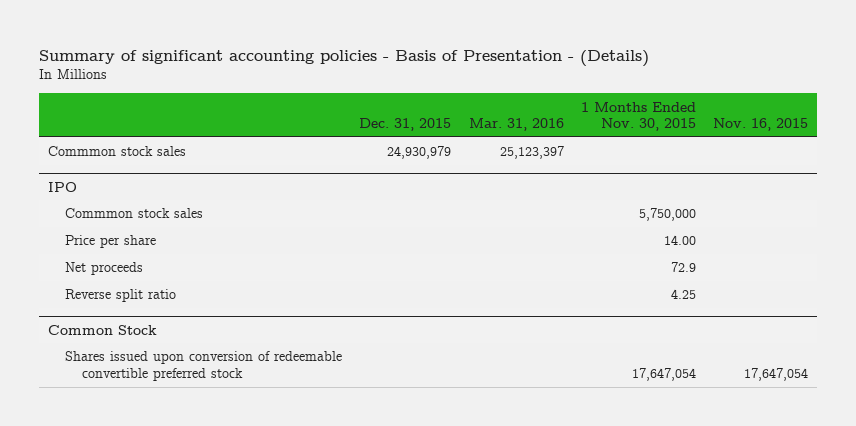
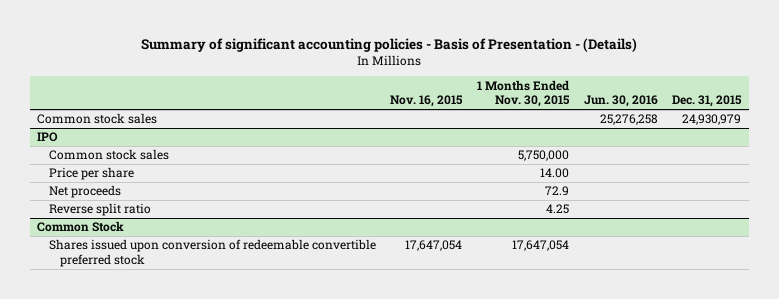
- | Dec. 31, 2015 | Mar. 31, 2016 | 1 Months Ended Nov. 30, 2015 | Nov. 16, 2015
+ | Nov. 16, 2015 | 1 Months Ended Nov. 30, 2015 | Jun. 30, 2016 | Dec. 31, 2015
- Commmon stock sales | 24,930,979 | 25,123,397 | |
+ Common stock sales | | | 25,276,258 | 24,930,979
@ IPO
- Commmon stock sales | | | 5,750,000 |
+ Common stock sales | | 5,750,000 | |

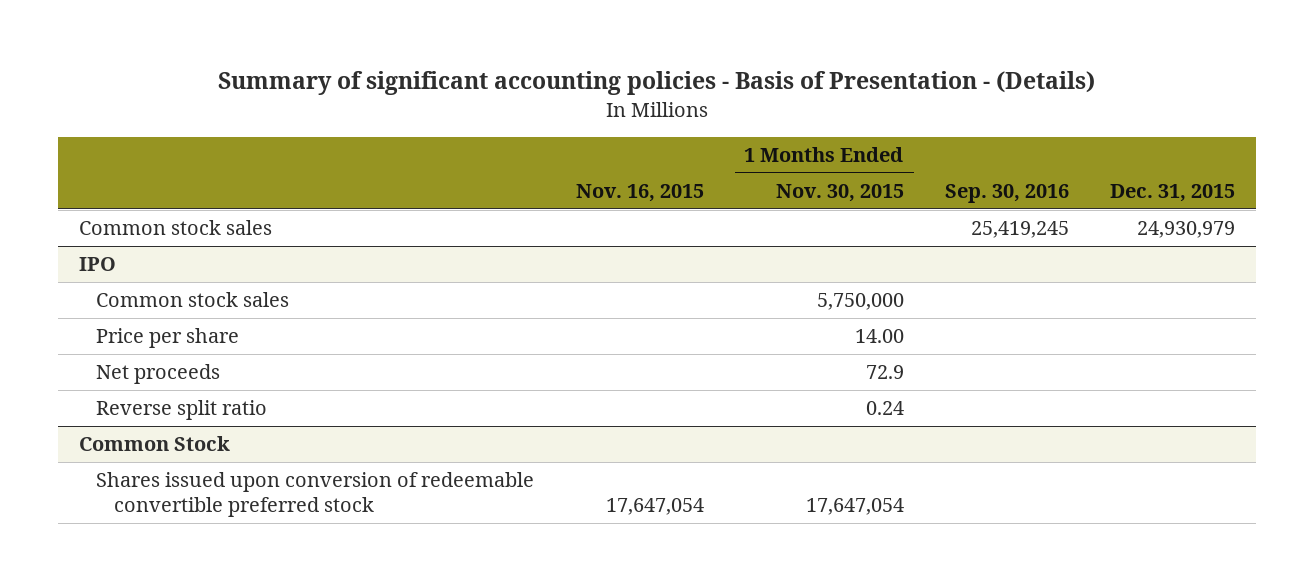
- | Nov. 16, 2015 | 1 Months Ended Nov. 30, 2015 | Jun. 30, 2016 | Dec. 31, 2015
+ | Nov. 16, 2015 | 1 Months Ended Nov. 30, 2015 | Sep. 30, 2016 | Dec. 31, 2015
@ IPO
- Reverse split ratio | | 4.25 | |
+ Reverse split ratio | | 0.24 | |

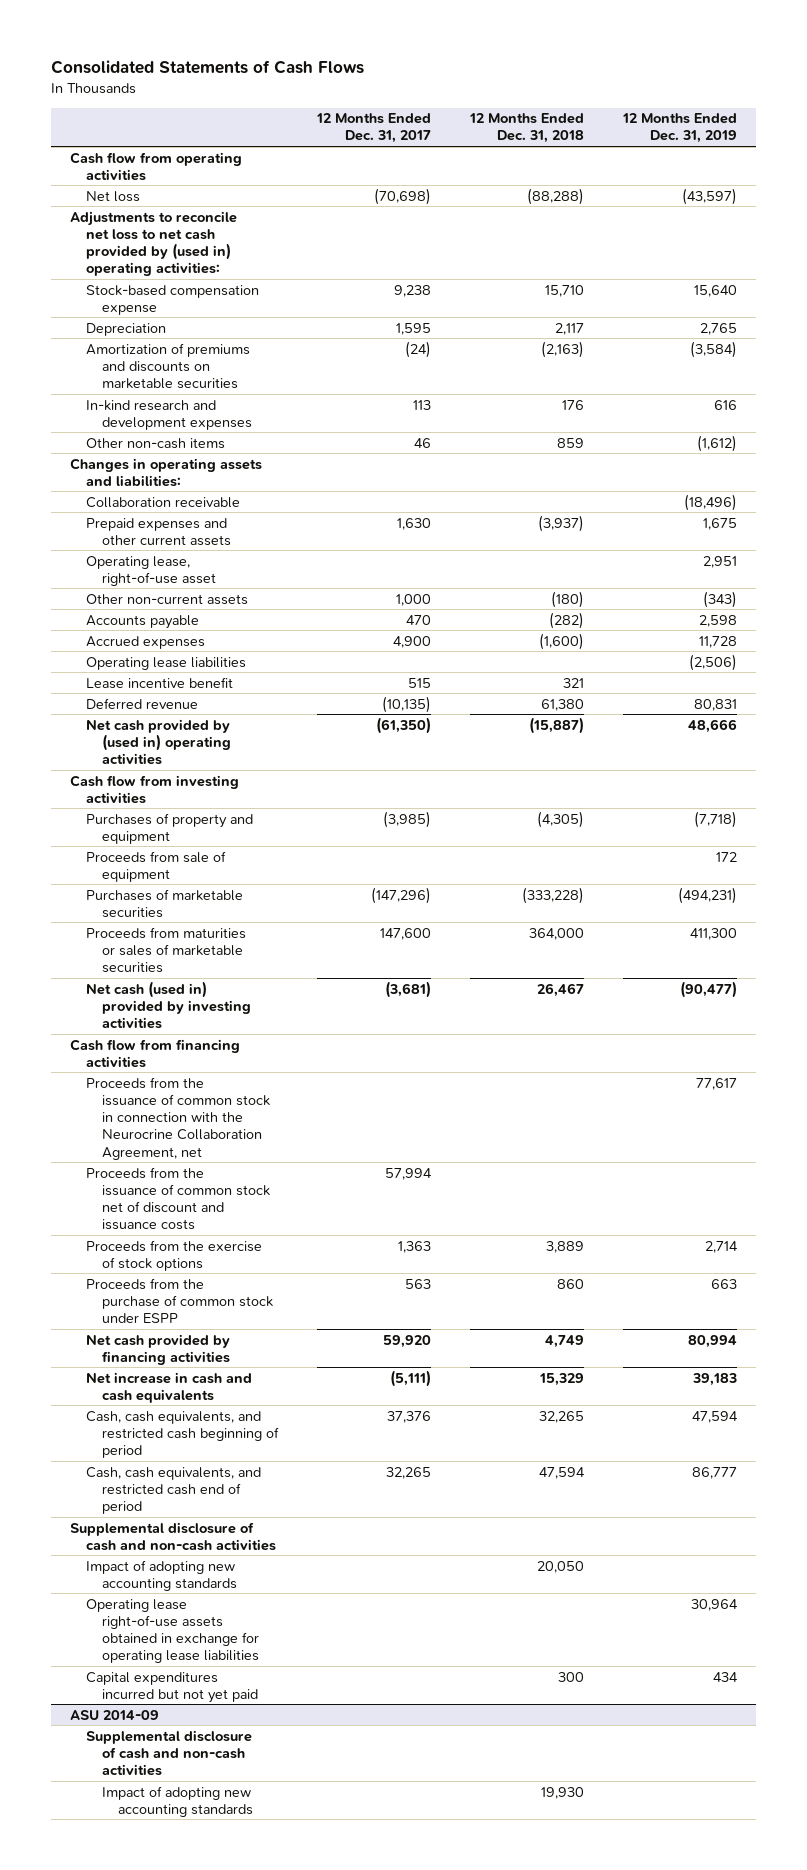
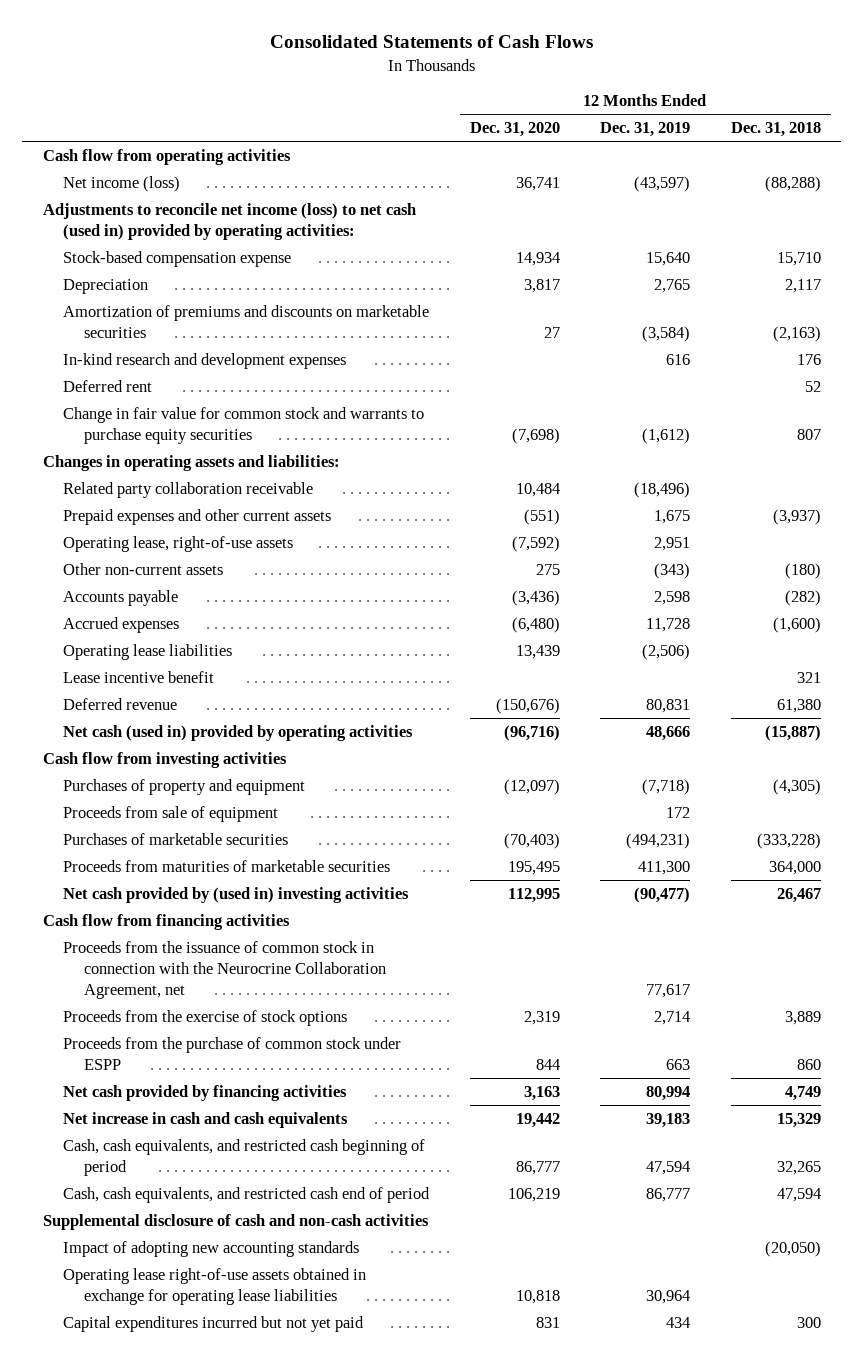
- | 12 Months Ended Dec. 31, 2017 | 12 Months Ended Dec. 31, 2018 | 12 Months Ended Dec. 31, 2019
+ | 12 Months Ended Dec. 31, 2020 | 12 Months Ended Dec. 31, 2019 | 12 Months Ended Dec. 31, 2018
- Net loss | (70,698) | (88,288) | (43,597)
- Adjustments to reconcile net loss to net cash provided by (used in) operating activities:
+ Net income (loss) | 36,741 | (43,597) | (88,288)
+ Adjustments to reconcile net income (loss) to net cash (used in) provided by operating activities:
- Other non-cash items | 46 | 859 | (1,612)
+ Deferred rent | | | 52
+ Change in fair value for common stock and warrants to purchase equity securities | (7,698) | (1,612) | 807
- Collaboration receivable | | | (18,496)
+ Related party collaboration receivable | 10,484 | (18,496) |
- Operating lease, right-of-use asset | | | 2,951
+ Operating lease, right-of-use assets | (7,592) | 2,951 |
- Net cash provided by (used in) operating activities | (61,350) | (15,887) | 48,666
+ Net cash (used in) provided by operating activities | (96,716) | 48,666 | (15,887)
- Proceeds from maturities or sales of marketable securities | 147,600 | 364,000 | 411,300
- Net cash (used in) provided by investing activities | (3,681) | 26,467 | (90,477)
+ Proceeds from maturities of marketable securities | 195,495 | 411,300 | 364,000
+ Net cash provided by (used in) investing activities | 112,995 | (90,477) | 26,467
- Proceeds from the issuance of common stock net of discount and issuance costs | 57,994 | |
- Impact of adopting new accounting standards | | 20,050 |
+ Impact of adopting new accounting standards | | | (20,050)
- ASU 2014-09
- Supplemental disclosure of cash and non-cash activities
- Impact of adopting new accounting standards | | 19,930 |

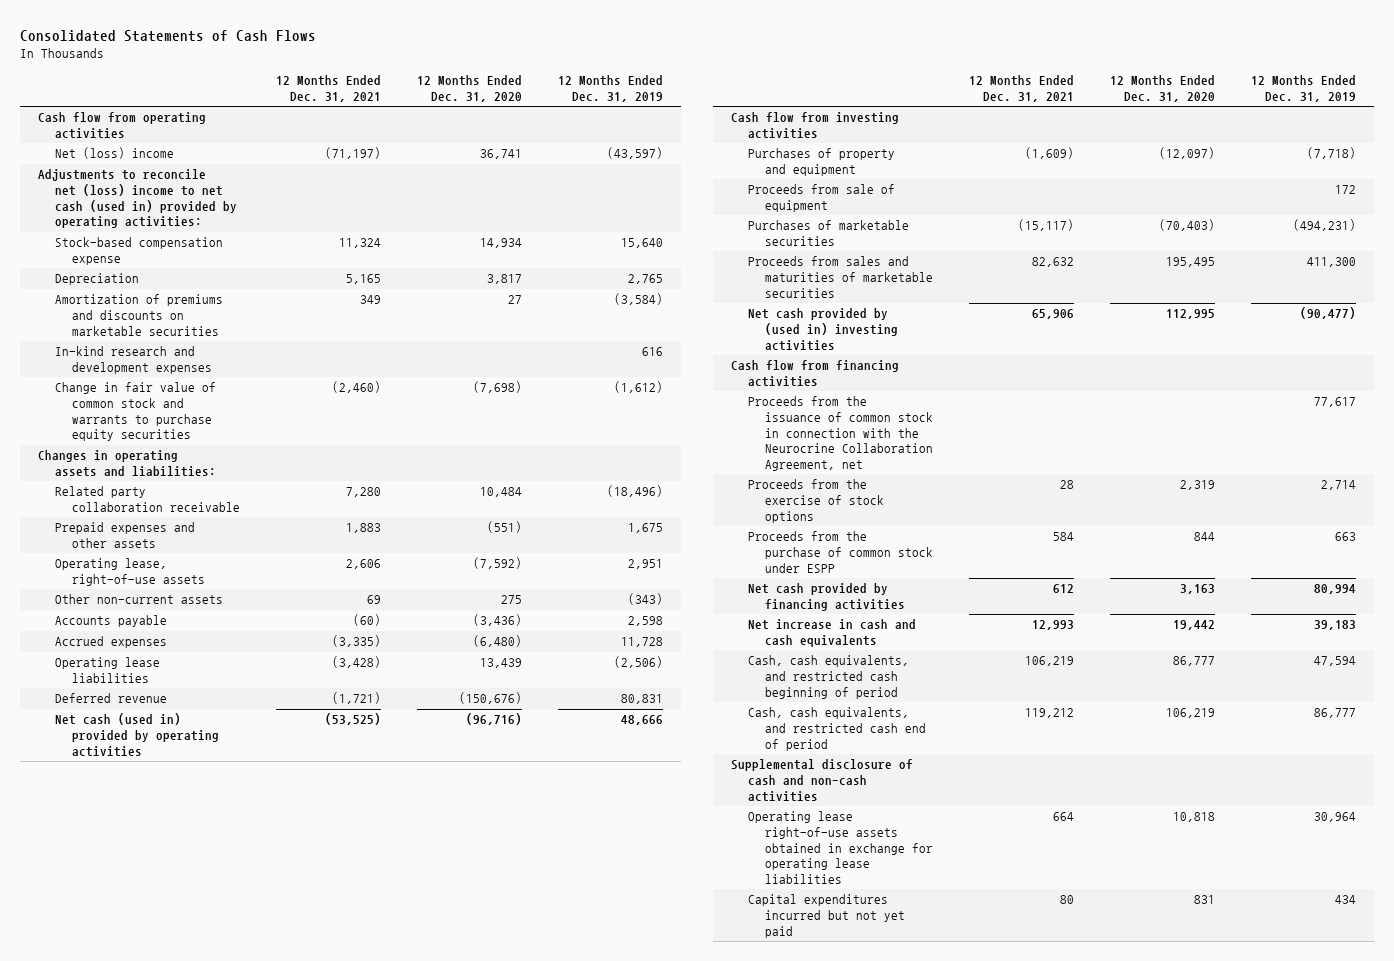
- | 12 Months Ended Dec. 31, 2020 | 12 Months Ended Dec. 31, 2019 | 12 Months Ended Dec. 31, 2018
+ | 12 Months Ended Dec. 31, 2021 | 12 Months Ended Dec. 31, 2020 | 12 Months Ended Dec. 31, 2019
- Net income (loss) | 36,741 | (43,597) | (88,288)
- Adjustments to reconcile net income (loss) to net cash (used in) provided by operating activities:
+ Net (loss) income | (71,197) | 36,741 | (43,597)
+ Adjustments to reconcile net (loss) income to net cash (used in) provided by operating activities:
- Deferred rent | | | 52
- Change in fair value for common stock and warrants to purchase equity securities | (7,698) | (1,612) | 807
+ Change in fair value of common stock and warrants to purchase equity securities | (2,460) | (7,698) | (1,612)
- Prepaid expenses and other current assets | (551) | 1,675 | (3,937)
+ Prepaid expenses and other assets | 1,883 | (551) | 1,675
- Lease incentive benefit | | | 321
- Proceeds from maturities of marketable securities | 195,495 | 411,300 | 364,000
+ Proceeds from sales and maturities of marketable securities | 82,632 | 195,495 | 411,300
- Impact of adopting new accounting standards | | | (20,050)

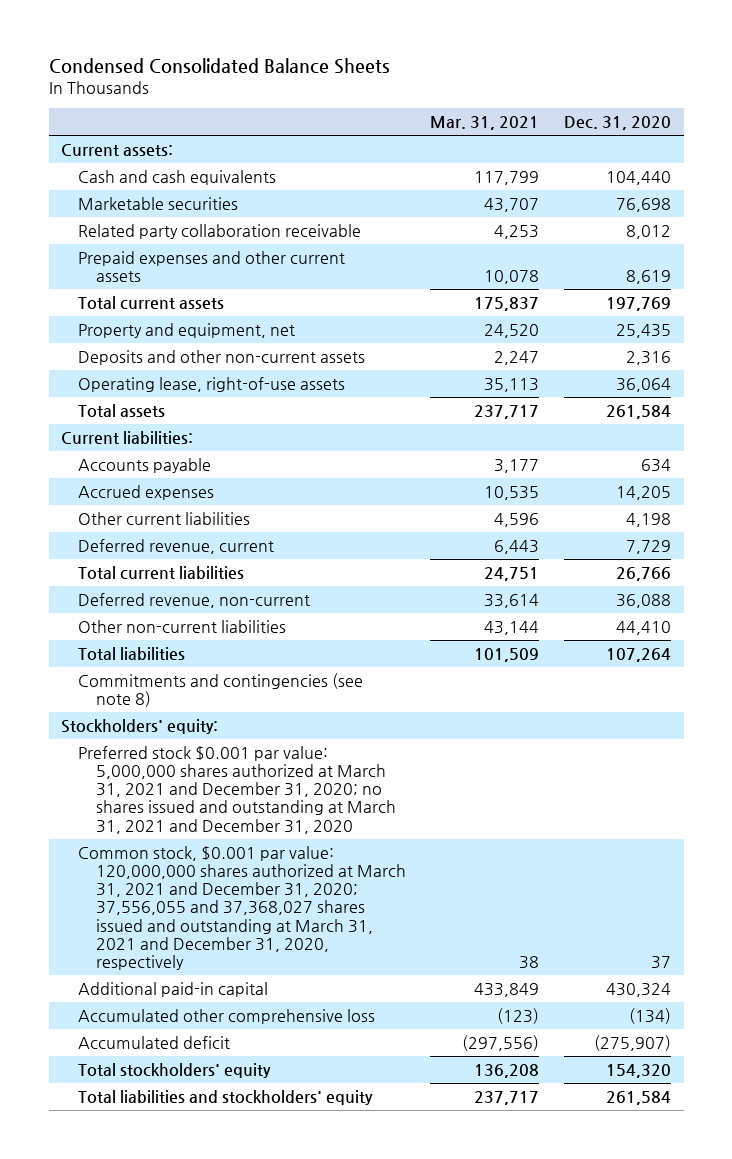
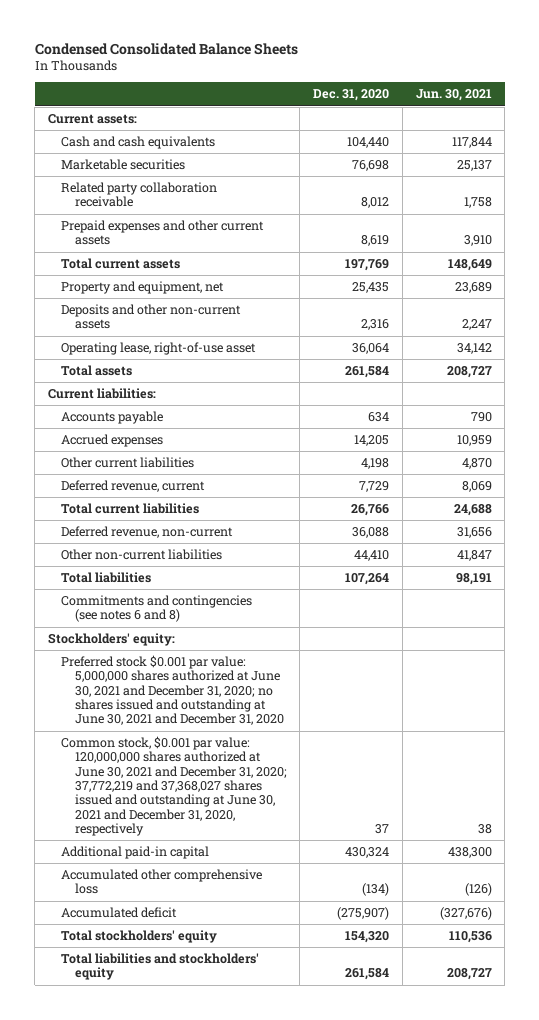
- | Mar. 31, 2021 | Dec. 31, 2020
+ | Dec. 31, 2020 | Jun. 30, 2021
- Operating lease, right-of-use assets | 35,113 | 36,064
+ Operating lease, right-of-use asset | 36,064 | 34,142
- Commitments and contingencies (see note 8)
+ Commitments and contingencies (see notes 6 and 8)
- Preferred stock $0.001 par value: 5,000,000 shares authorized at March 31, 2021 and December 31, 2020; no shares issued and outstanding at March 31, 2021 and December 31, 2020
- Common stock, $0.001 par value: 120,000,000 shares authorized at March 31, 2021 and December 31, 2020; 37,556,055 and 37,368,027 shares issued and outstanding at March 31, 2021 and December 31, 2020, respectively | 38 | 37
+ Preferred stock $0.001 par value: 5,000,000 shares authorized at June 30, 2021 and December 31, 2020; no shares issued and outstanding at June 30, 2021 and December 31, 2020
+ Common stock, $0.001 par value: 120,000,000 shares authorized at June 30, 2021 and December 31, 2020; 37,772,219 and 37,368,027 shares issued and outstanding at June 30, 2021 and December 31, 2020, respectively | 37 | 38

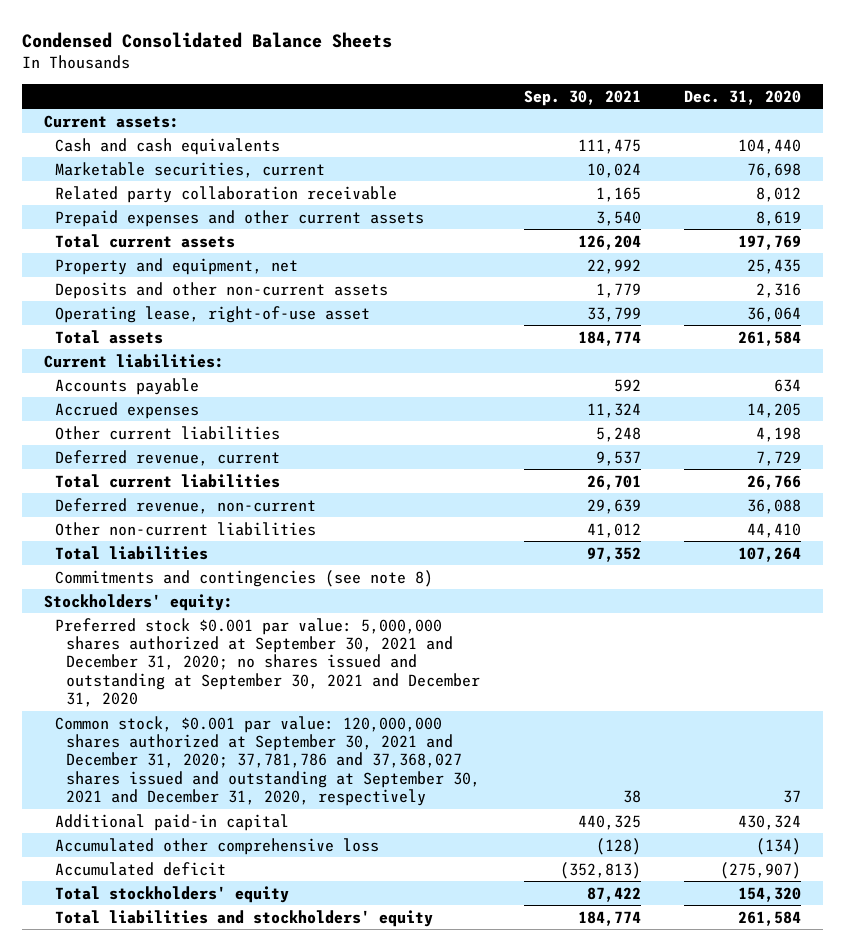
- | Dec. 31, 2020 | Jun. 30, 2021
+ | Sep. 30, 2021 | Dec. 31, 2020
- Marketable securities | 76,698 | 25,137
+ Marketable securities, current | 10,024 | 76,698
- Commitments and contingencies (see notes 6 and 8)
+ Commitments and contingencies (see note 8)
- Preferred stock $0.001 par value: 5,000,000 shares authorized at June 30, 2021 and December 31, 2020; no shares issued and outstanding at June 30, 2021 and December 31, 2020
- Common stock, $0.001 par value: 120,000,000 shares authorized at June 30, 2021 and December 31, 2020; 37,772,219 and 37,368,027 shares issued and outstanding at June 30, 2021 and December 31, 2020, respectively | 37 | 38
+ Preferred stock $0.001 par value: 5,000,000 shares authorized at September 30, 2021 and December 31, 2020; no shares issued and outstanding at September 30, 2021 and December 31, 2020
+ Common stock, $0.001 par value: 120,000,000 shares authorized at September 30, 2021 and December 31, 2020; 37,781,786 and 37,368,027 shares issued and outstanding at September 30, 2021 and December 31, 2020, respectively | 38 | 37

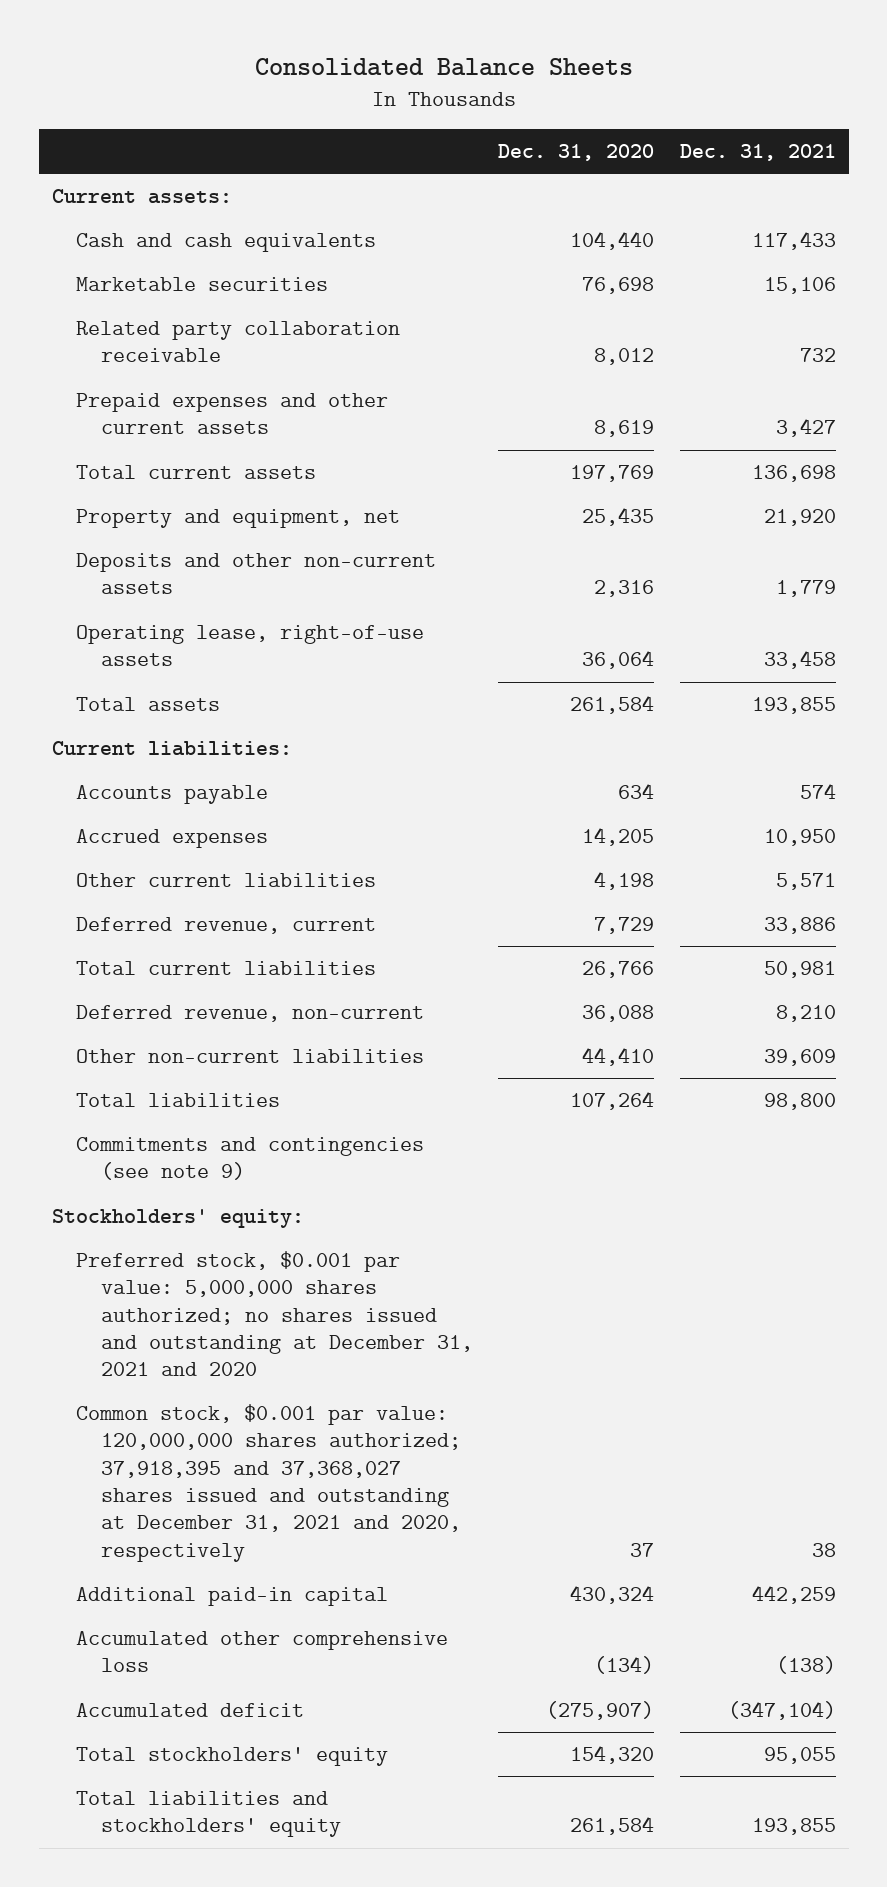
- Condensed Consolidated Balance Sheets
+ Consolidated Balance Sheets
- | Sep. 30, 2021 | Dec. 31, 2020
+ | Dec. 31, 2020 | Dec. 31, 2021
- Marketable securities, current | 10,024 | 76,698
+ Marketable securities | 76,698 | 15,106
- Operating lease, right-of-use asset | 33,799 | 36,064
+ Operating lease, right-of-use assets | 36,064 | 33,458
- Commitments and contingencies (see note 8)
+ Commitments and contingencies (see note 9)
- Preferred stock $0.001 par value: 5,000,000 shares authorized at September 30, 2021 and December 31, 2020; no shares issued and outstanding at September 30, 2021 and December 31, 2020
- Common stock, $0.001 par value: 120,000,000 shares authorized at September 30, 2021 and December 31, 2020; 37,781,786 and 37,368,027 shares issued and outstanding at September 30, 2021 and December 31, 2020, respectively | 38 | 37
+ Preferred stock, $0.001 par value: 5,000,000 shares authorized; no shares issued and outstanding at December 31, 2021 and 2020
+ Common stock, $0.001 par value: 120,000,000 shares authorized; 37,918,395 and 37,368,027 shares issued and outstanding at December 31, 2021 and 2020, respectively | 37 | 38

